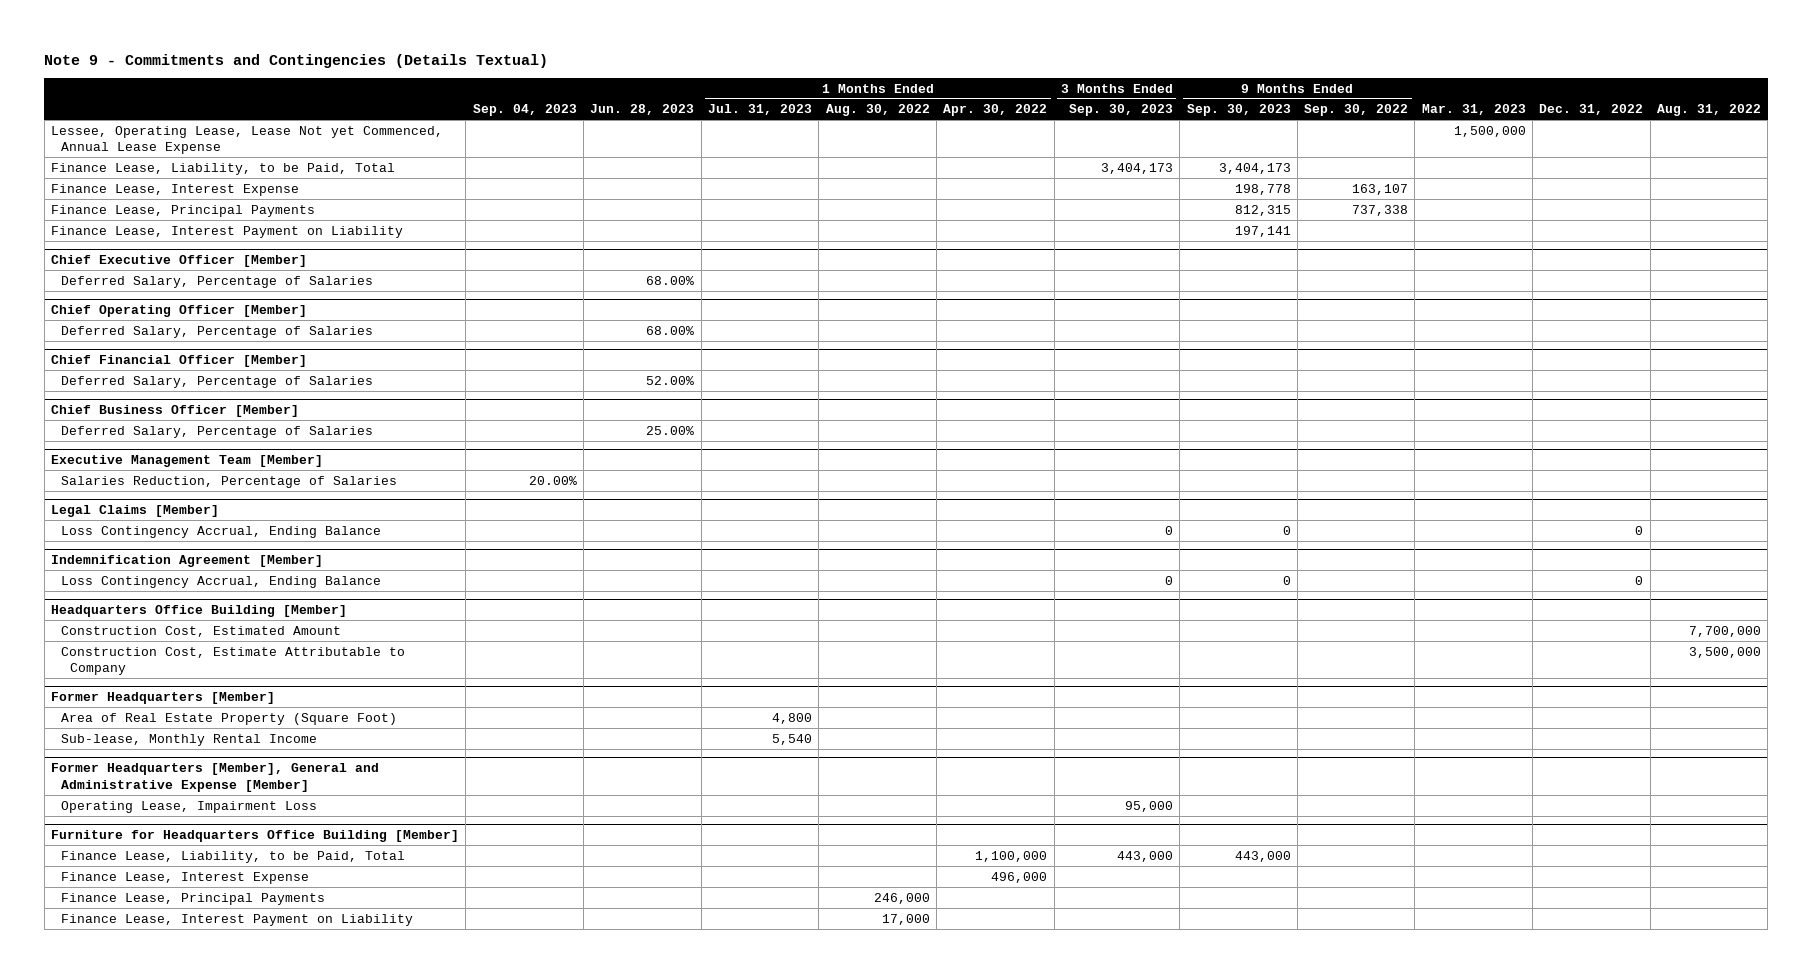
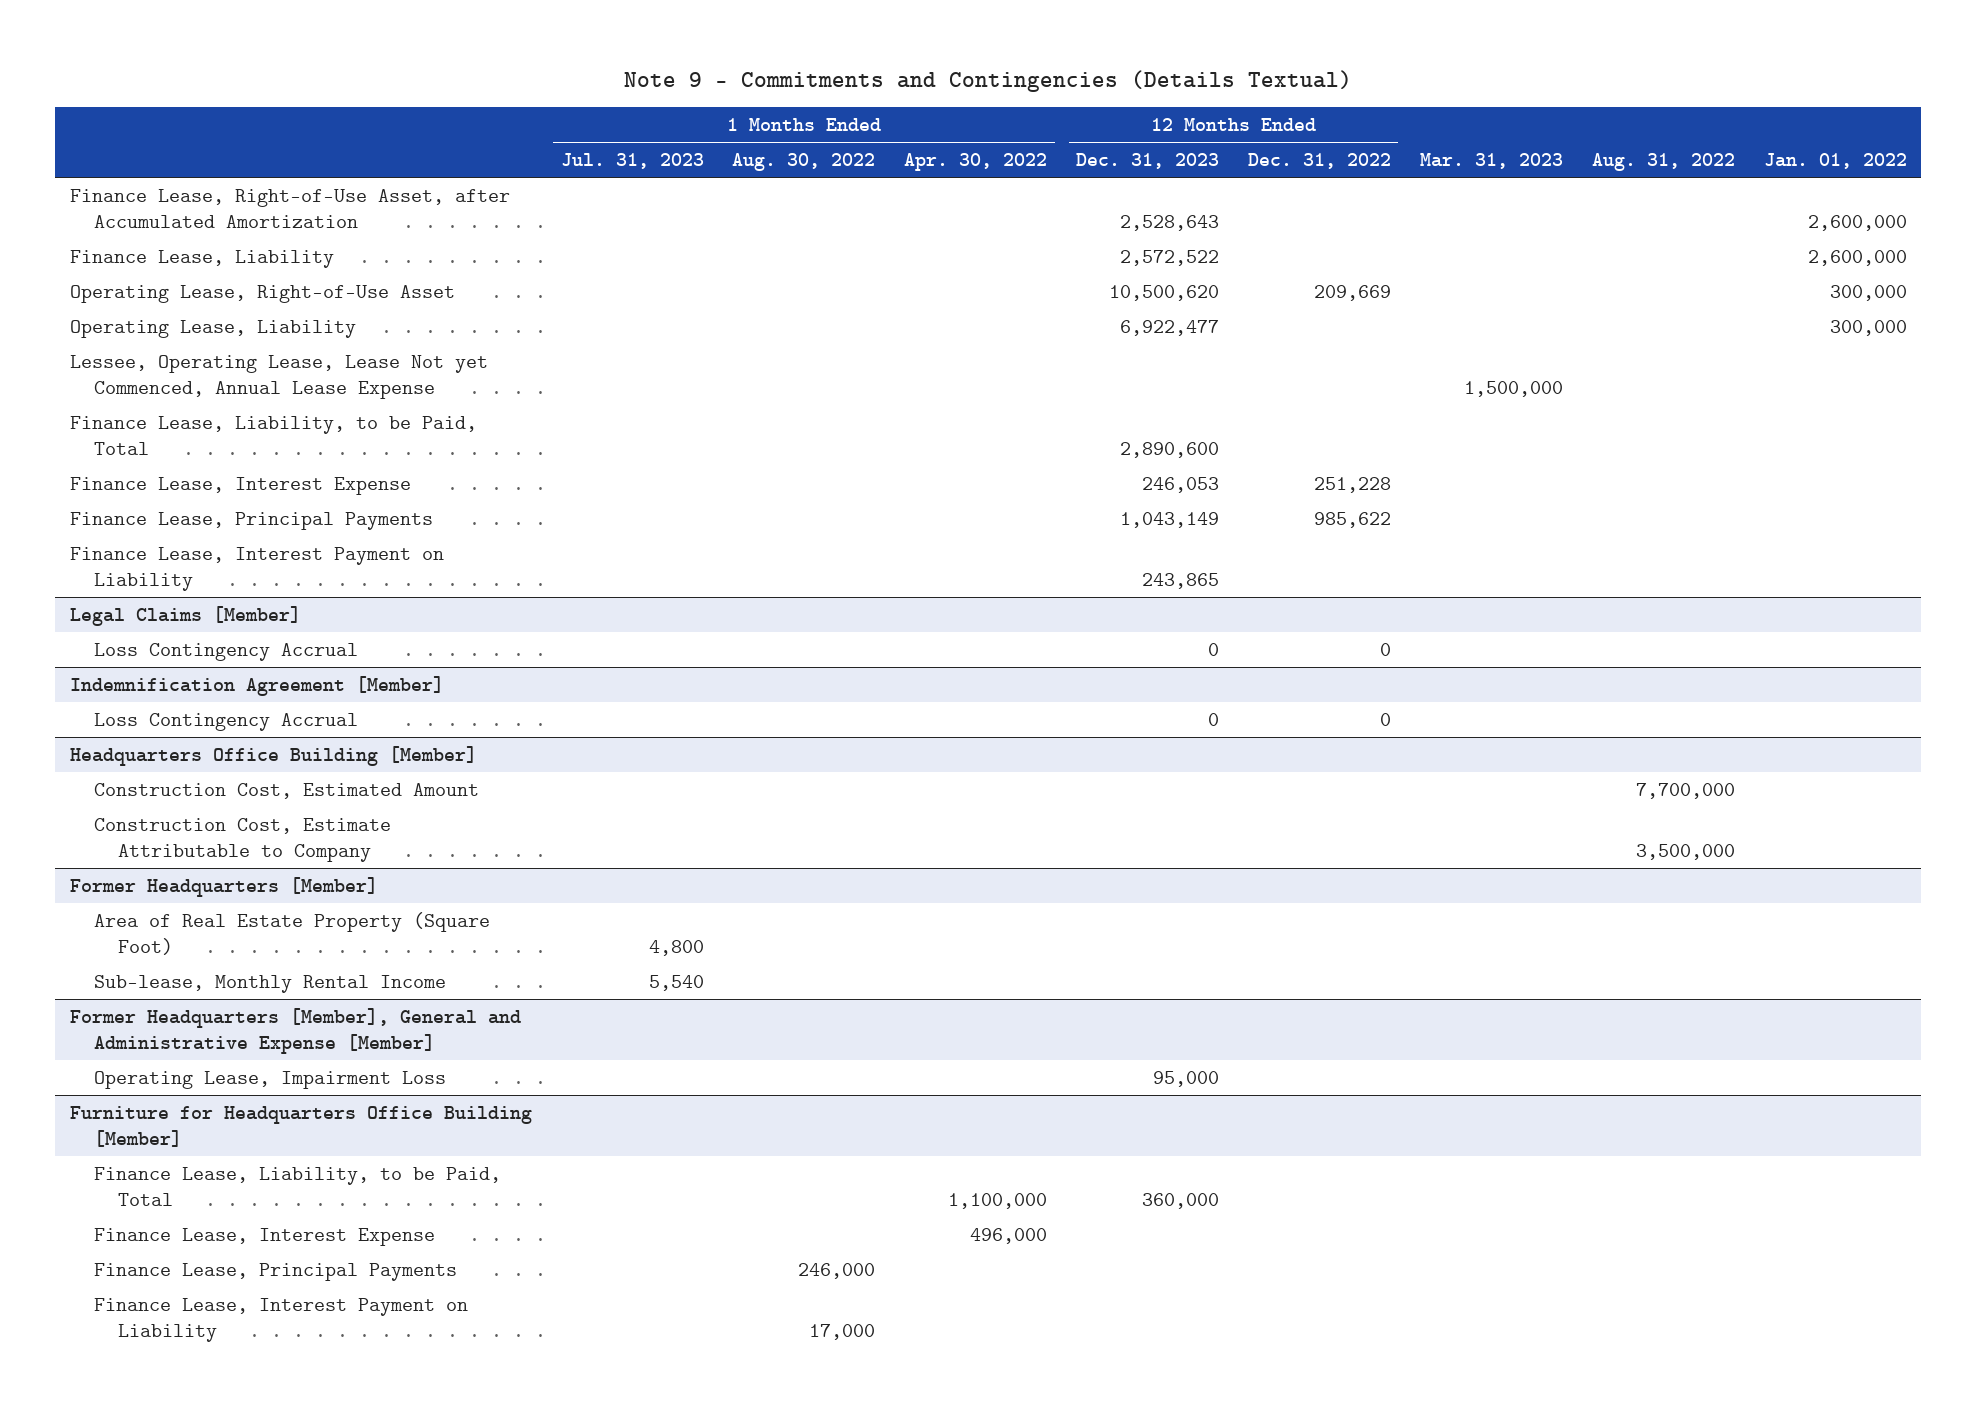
- | Sep. 04, 2023 | Jun. 28, 2023 | 1 Months Ended Jul. 31, 2023 | 1 Months Ended Aug. 30, 2022 | 1 Months Ended Apr. 30, 2022 | 3 Months Ended Sep. 30, 2023 | 9 Months Ended Sep. 30, 2023 | 9 Months Ended Sep. 30, 2022 | Mar. 31, 2023 | Dec. 31, 2022 | Aug. 31, 2022
+ | 1 Months Ended Jul. 31, 2023 | 1 Months Ended Aug. 30, 2022 | 1 Months Ended Apr. 30, 2022 | 12 Months Ended Dec. 31, 2023 | 12 Months Ended Dec. 31, 2022 | Mar. 31, 2023 | Aug. 31, 2022 | Jan. 01, 2022
+ Finance Lease, Right-of-Use Asset, after Accumulated Amortization | | | | 2,528,643 | | | | 2,600,000
+ Finance Lease, Liability | | | | 2,572,522 | | | | 2,600,000
+ Operating Lease, Right-of-Use Asset | | | | 10,500,620 | 209,669 | | | 300,000
+ Operating Lease, Liability | | | | 6,922,477 | | | | 300,000
- Chief Executive Officer [Member]
- Deferred Salary, Percentage of Salaries | | 68.00% | | | | | | | | |
- Chief Operating Officer [Member]
- Deferred Salary, Percentage of Salaries | | 68.00% | | | | | | | | |
- Chief Financial Officer [Member]
- Deferred Salary, Percentage of Salaries | | 52.00% | | | | | | | | |
- Chief Business Officer [Member]
- Deferred Salary, Percentage of Salaries | | 25.00% | | | | | | | | |
- Executive Management Team [Member]
- Salaries Reduction, Percentage of Salaries | 20.00% | | | | | | | | | |
@ Legal Claims [Member]
- Loss Contingency Accrual, Ending Balance | | | | | | 0 | 0 | | | 0 |
+ Loss Contingency Accrual | | | | 0 | 0 | | |
@ Indemnification Agreement [Member]
- Loss Contingency Accrual, Ending Balance | | | | | | 0 | 0 | | | 0 |
+ Loss Contingency Accrual | | | | 0 | 0 | | |

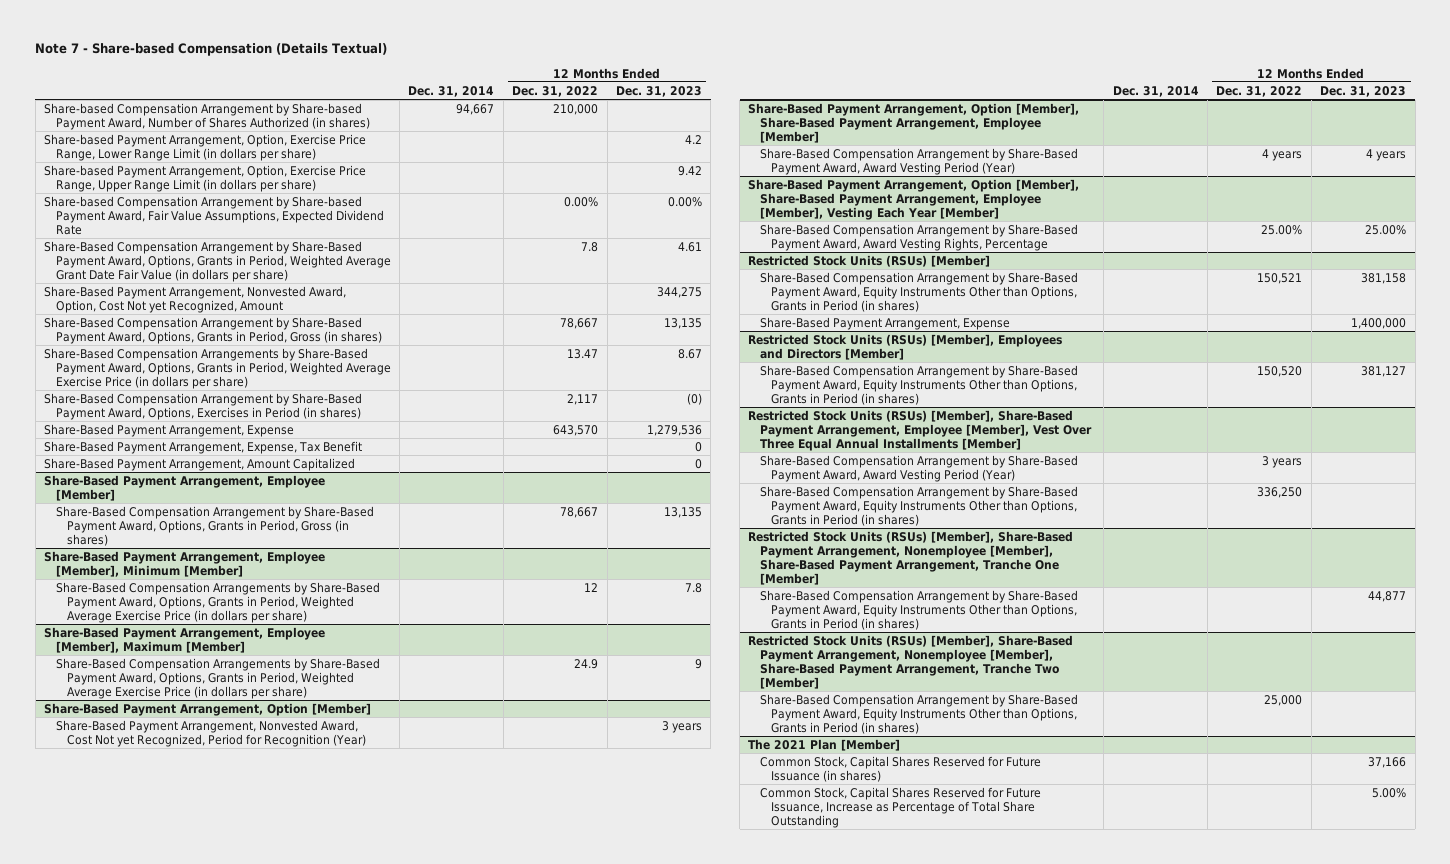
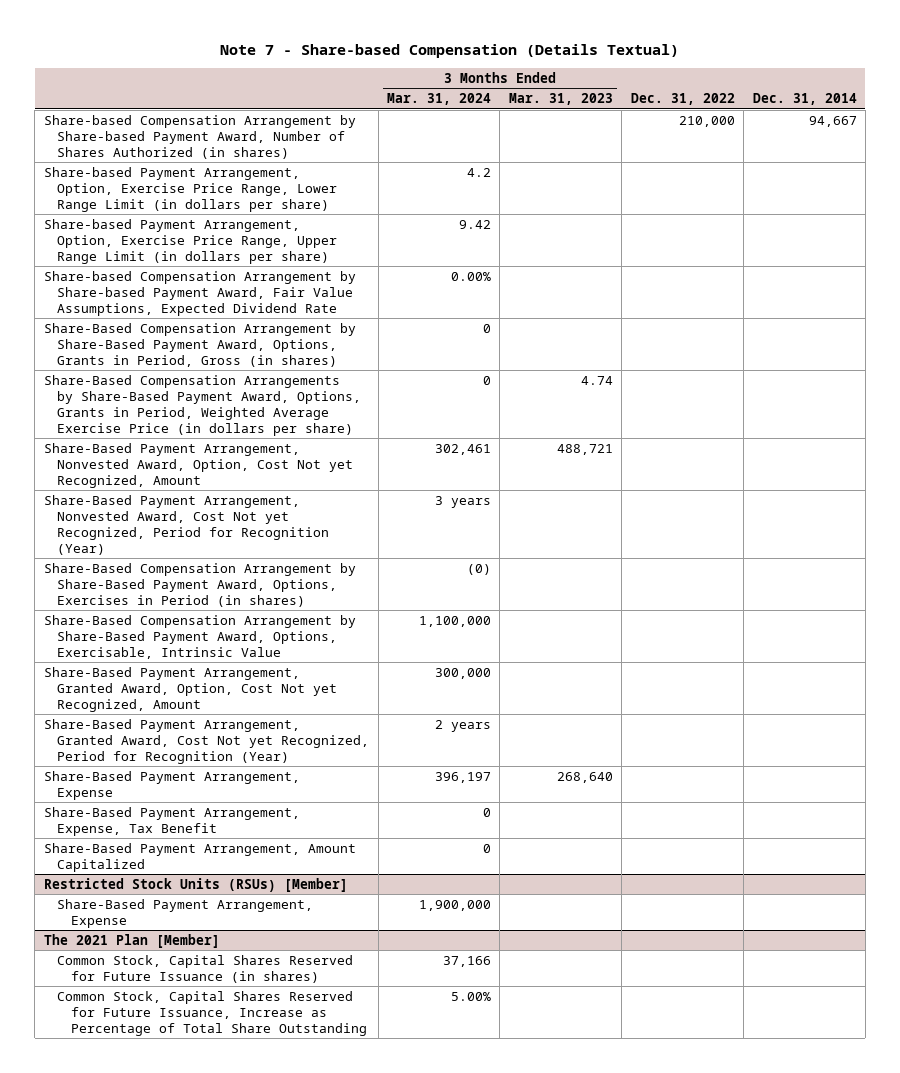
- | Dec. 31, 2014 | 12 Months Ended Dec. 31, 2022 | 12 Months Ended Dec. 31, 2023
+ | 3 Months Ended Mar. 31, 2024 | 3 Months Ended Mar. 31, 2023 | Dec. 31, 2022 | Dec. 31, 2014
- Share-Based Compensation Arrangement by Share-Based Payment Award, Options, Grants in Period, Weighted Average Grant Date Fair Value (in dollars per share) | | 7.8 | 4.61
moved down: Share-Based Payment Arrangement, Nonvested Award, Option, Cost Not yet Recognized, Amount | 302,461 | 488,721 | |
+ Share-Based Payment Arrangement, Nonvested Award, Cost Not yet Recognized, Period for Recognition (Year) | 3 years | | |
+ Share-Based Compensation Arrangement by Share-Based Payment Award, Options, Exercisable, Intrinsic Value | 1,100,000 | | |
+ Share-Based Payment Arrangement, Granted Award, Option, Cost Not yet Recognized, Amount | 300,000 | | |
+ Share-Based Payment Arrangement, Granted Award, Cost Not yet Recognized, Period for Recognition (Year) | 2 years | | |
- Share-Based Payment Arrangement, Employee [Member]
- Share-Based Compensation Arrangement by Share-Based Payment Award, Options, Grants in Period, Gross (in shares) | | 78,667 | 13,135
- Share-Based Payment Arrangement, Employee [Member], Minimum [Member]
- Share-Based Compensation Arrangements by Share-Based Payment Award, Options, Grants in Period, Weighted Average Exercise Price (in dollars per share) | | 12 | 7.8
- Share-Based Payment Arrangement, Employee [Member], Maximum [Member]
- Share-Based Compensation Arrangements by Share-Based Payment Award, Options, Grants in Period, Weighted Average Exercise Price (in dollars per share) | | 24.9 | 9
- Share-Based Payment Arrangement, Option [Member]
- Share-Based Payment Arrangement, Nonvested Award, Cost Not yet Recognized, Period for Recognition (Year) | | | 3 years
- Share-Based Payment Arrangement, Option [Member], Share-Based Payment Arrangement, Employee [Member]
- Share-Based Compensation Arrangement by Share-Based Payment Award, Award Vesting Period (Year) | | 4 years | 4 years
- Share-Based Payment Arrangement, Option [Member], Share-Based Payment Arrangement, Employee [Member], Vesting Each Year [Member]
- Share-Based Compensation Arrangement by Share-Based Payment Award, Award Vesting Rights, Percentage | | 25.00% | 25.00%
@ Restricted Stock Units (RSUs) [Member]
- Share-Based Compensation Arrangement by Share-Based Payment Award, Equity Instruments Other than Options, Grants in Period (in shares) | | 150,521 | 381,158
- Restricted Stock Units (RSUs) [Member], Employees and Directors [Member]
- Share-Based Compensation Arrangement by Share-Based Payment Award, Equity Instruments Other than Options, Grants in Period (in shares) | | 150,520 | 381,127
- Restricted Stock Units (RSUs) [Member], Share-Based Payment Arrangement, Employee [Member], Vest Over Three Equal Annual Installments [Member]
- Share-Based Compensation Arrangement by Share-Based Payment Award, Award Vesting Period (Year) | | 3 years |
- Share-Based Compensation Arrangement by Share-Based Payment Award, Equity Instruments Other than Options, Grants in Period (in shares) | | 336,250 |
- Restricted Stock Units (RSUs) [Member], Share-Based Payment Arrangement, Nonemployee [Member], Share-Based Payment Arrangement, Tranche One [Member]
- Share-Based Compensation Arrangement by Share-Based Payment Award, Equity Instruments Other than Options, Grants in Period (in shares) | | | 44,877
- Restricted Stock Units (RSUs) [Member], Share-Based Payment Arrangement, Nonemployee [Member], Share-Based Payment Arrangement, Tranche Two [Member]
- Share-Based Compensation Arrangement by Share-Based Payment Award, Equity Instruments Other than Options, Grants in Period (in shares) | | 25,000 |

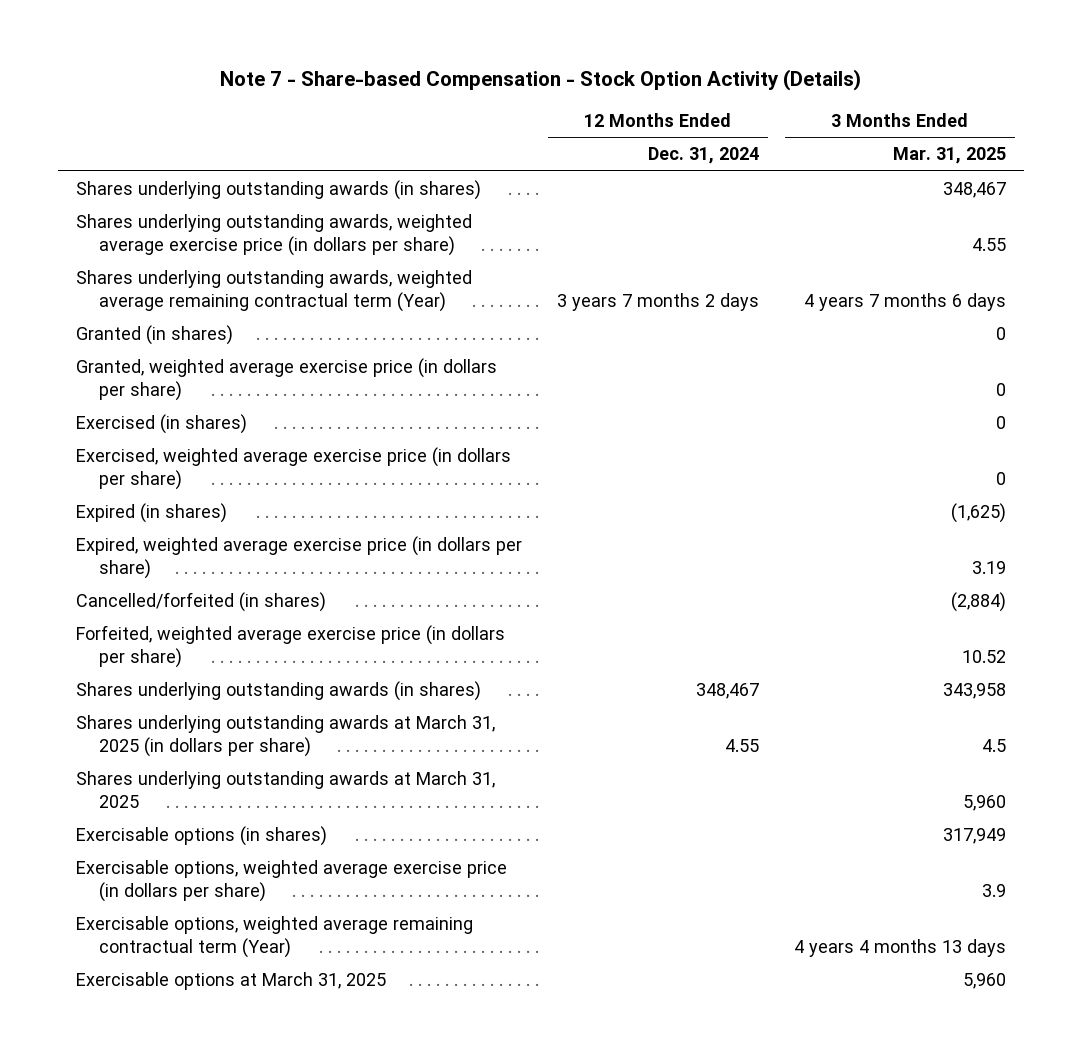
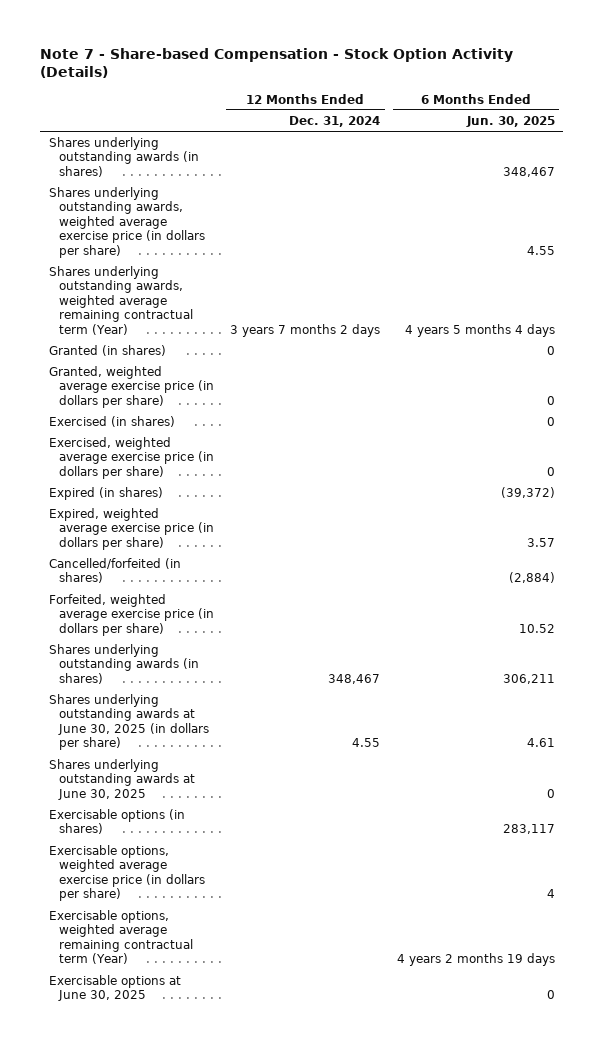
- | 12 Months Ended Dec. 31, 2024 | 3 Months Ended Mar. 31, 2025
+ | 12 Months Ended Dec. 31, 2024 | 6 Months Ended Jun. 30, 2025
- Shares underlying outstanding awards at March 31, 2025 (in dollars per share) | 4.55 | 4.5
- Shares underlying outstanding awards at March 31, 2025 | | 5,960
+ Shares underlying outstanding awards at June 30, 2025 (in dollars per share) | 4.55 | 4.61
+ Shares underlying outstanding awards at June 30, 2025 | | 0
- Exercisable options at March 31, 2025 | | 5,960
+ Exercisable options at June 30, 2025 | | 0

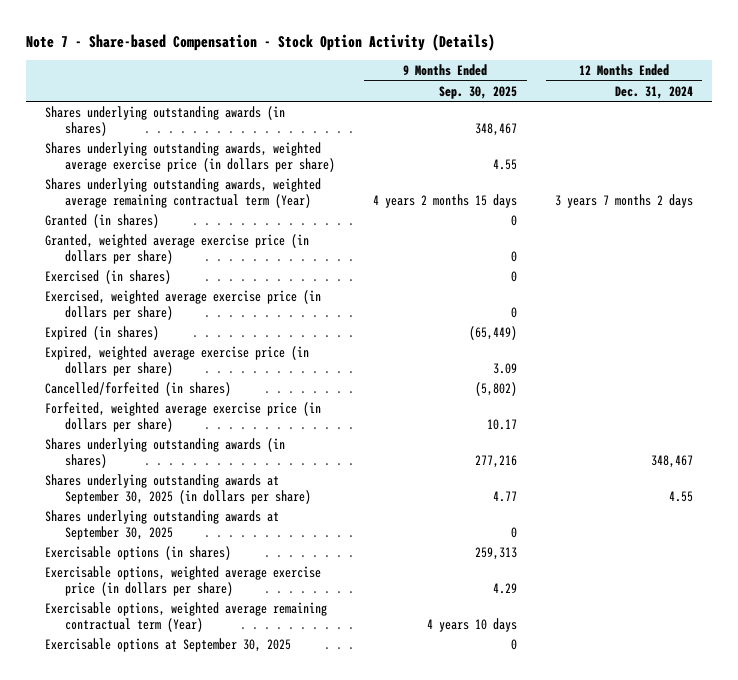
- | 12 Months Ended Dec. 31, 2024 | 6 Months Ended Jun. 30, 2025
+ | 9 Months Ended Sep. 30, 2025 | 12 Months Ended Dec. 31, 2024
- Shares underlying outstanding awards at June 30, 2025 (in dollars per share) | 4.55 | 4.61
- Shares underlying outstanding awards at June 30, 2025 | | 0
+ Shares underlying outstanding awards at September 30, 2025 (in dollars per share) | 4.77 | 4.55
+ Shares underlying outstanding awards at September 30, 2025 | 0 |
- Exercisable options at June 30, 2025 | | 0
+ Exercisable options at September 30, 2025 | 0 |

